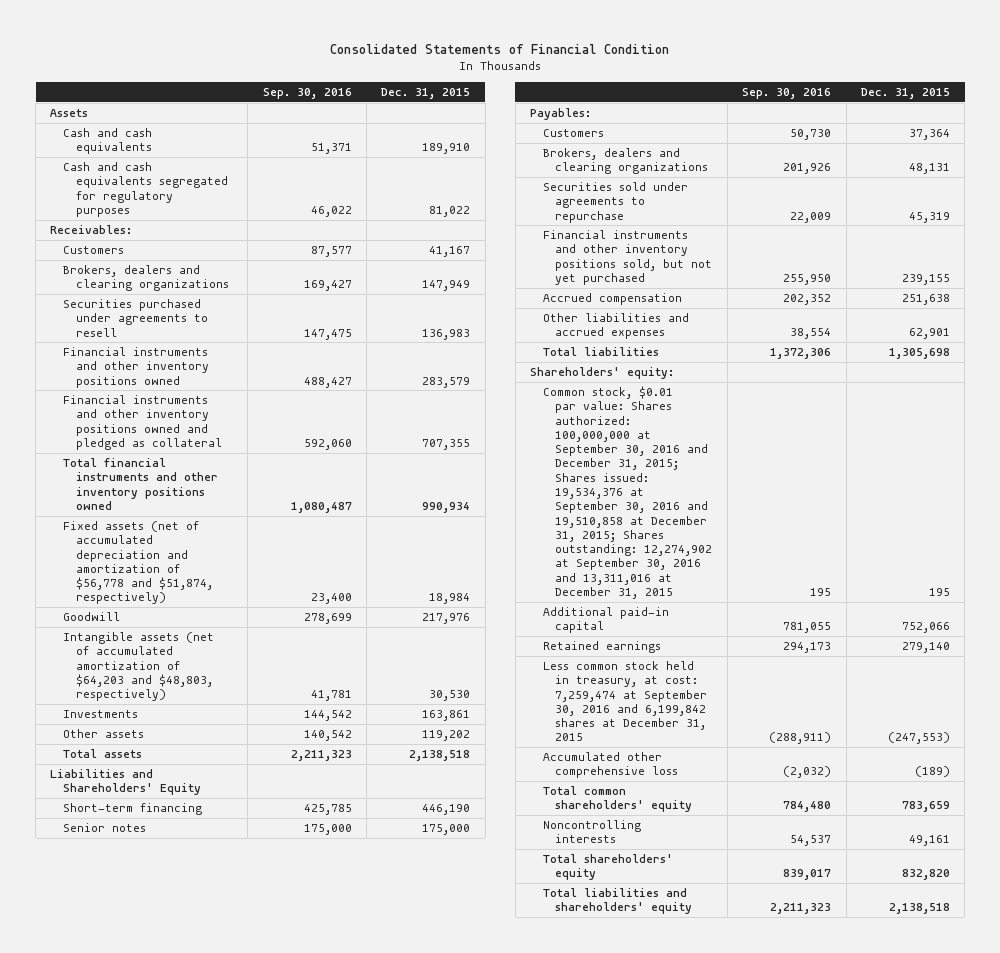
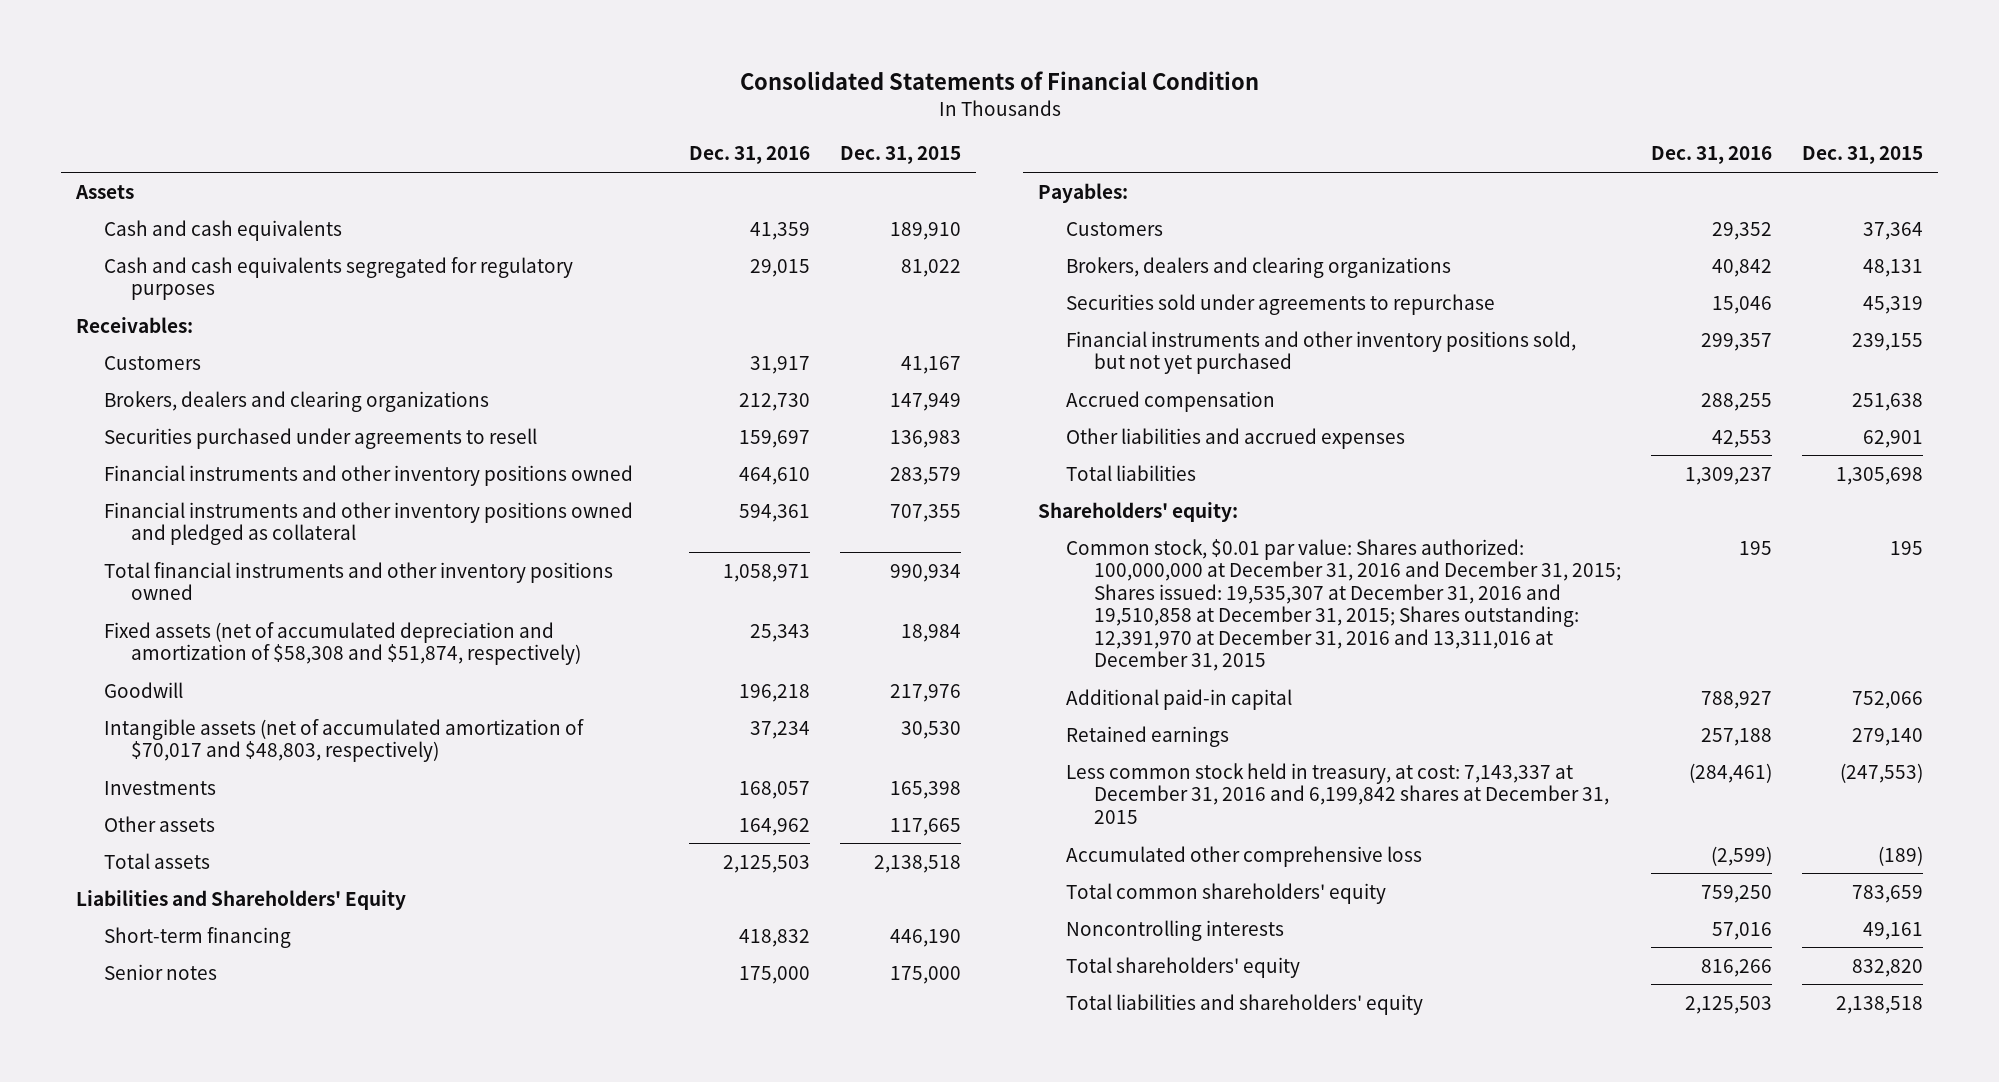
- | Sep. 30, 2016 | Dec. 31, 2015
+ | Dec. 31, 2016 | Dec. 31, 2015
- Fixed assets (net of accumulated depreciation and amortization of $56,778 and $51,874, respectively) | 23,400 | 18,984
+ Fixed assets (net of accumulated depreciation and amortization of $58,308 and $51,874, respectively) | 25,343 | 18,984
- Intangible assets (net of accumulated amortization of $64,203 and $48,803, respectively) | 41,781 | 30,530
- Investments | 144,542 | 163,861
- Other assets | 140,542 | 119,202
+ Intangible assets (net of accumulated amortization of $70,017 and $48,803, respectively) | 37,234 | 30,530
+ Investments | 168,057 | 165,398
+ Other assets | 164,962 | 117,665
- Common stock, $0.01 par value: Shares authorized: 100,000,000 at September 30, 2016 and December 31, 2015; Shares issued: 19,534,376 at September 30, 2016 and 19,510,858 at December 31, 2015; Shares outstanding: 12,274,902 at September 30, 2016 and 13,311,016 at December 31, 2015 | 195 | 195
+ Common stock, $0.01 par value: Shares authorized: 100,000,000 at December 31, 2016 and December 31, 2015; Shares issued: 19,535,307 at December 31, 2016 and 19,510,858 at December 31, 2015; Shares outstanding: 12,391,970 at December 31, 2016 and 13,311,016 at December 31, 2015 | 195 | 195
- Less common stock held in treasury, at cost: 7,259,474 at September 30, 2016 and 6,199,842 shares at December 31, 2015 | (288,911) | (247,553)
+ Less common stock held in treasury, at cost: 7,143,337 at December 31, 2016 and 6,199,842 shares at December 31, 2015 | (284,461) | (247,553)

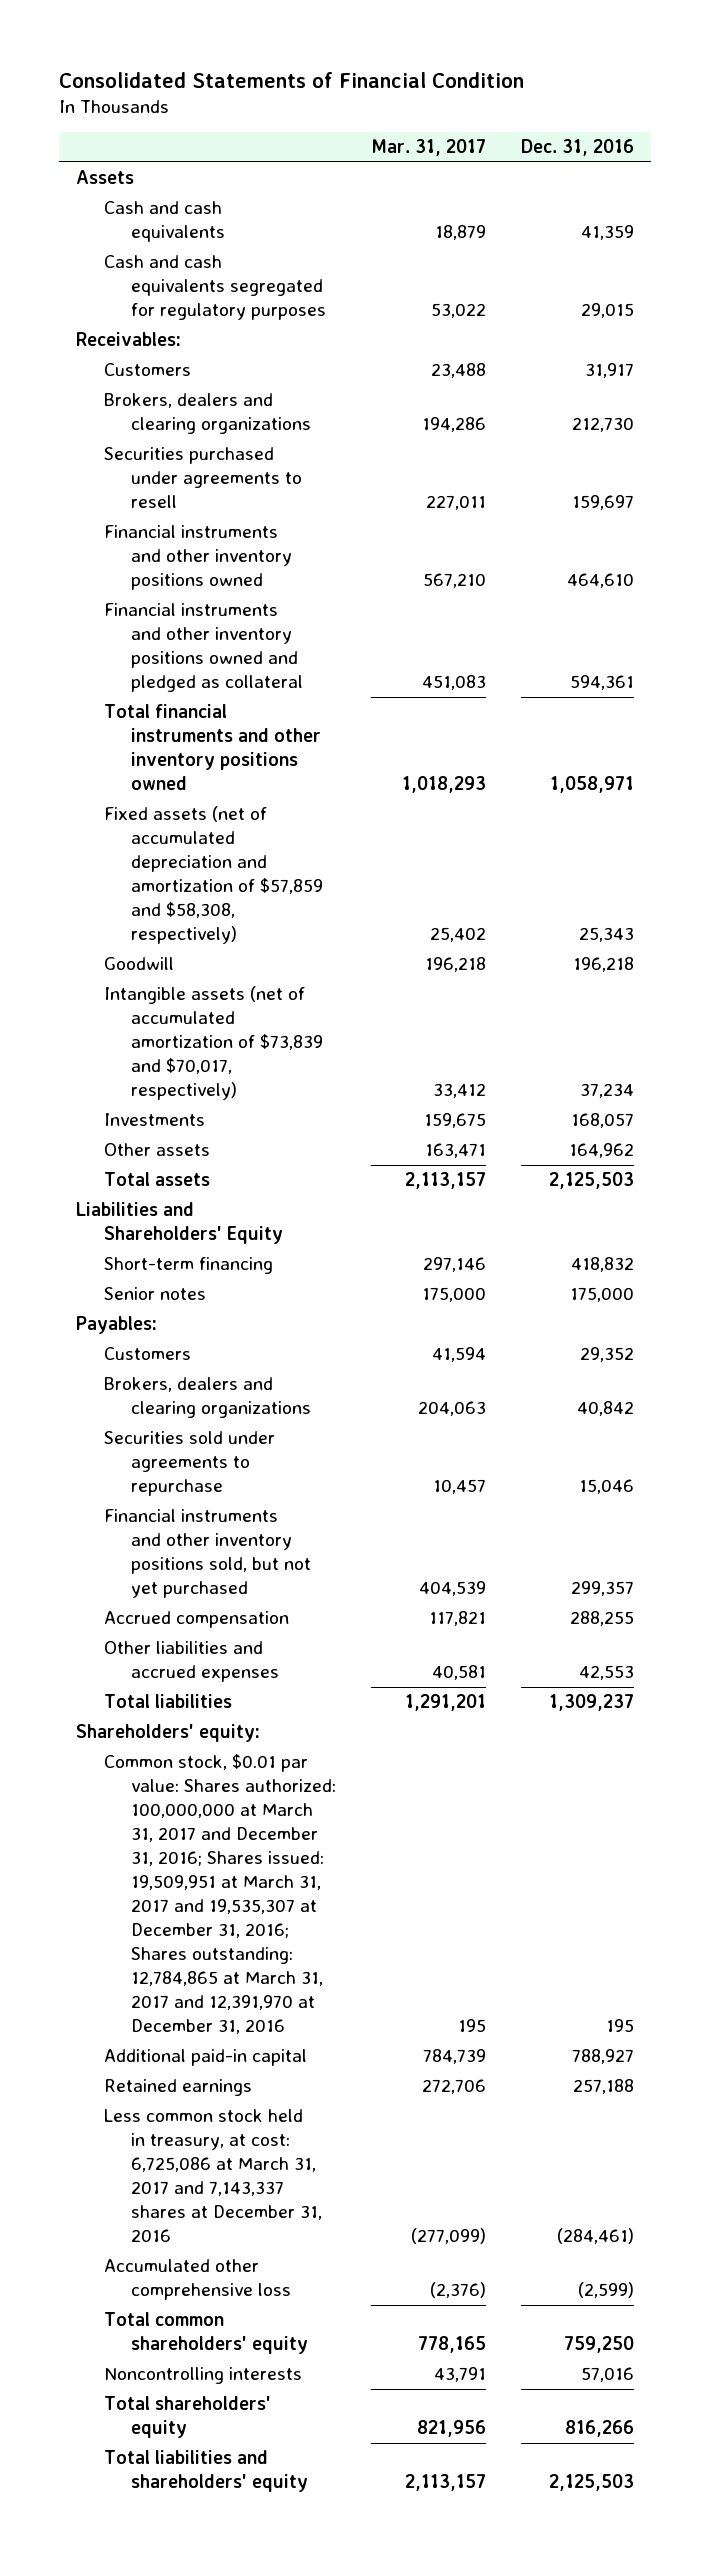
- | Dec. 31, 2016 | Dec. 31, 2015
+ | Mar. 31, 2017 | Dec. 31, 2016
- Fixed assets (net of accumulated depreciation and amortization of $58,308 and $51,874, respectively) | 25,343 | 18,984
+ Fixed assets (net of accumulated depreciation and amortization of $57,859 and $58,308, respectively) | 25,402 | 25,343
- Intangible assets (net of accumulated amortization of $70,017 and $48,803, respectively) | 37,234 | 30,530
+ Intangible assets (net of accumulated amortization of $73,839 and $70,017, respectively) | 33,412 | 37,234
- Common stock, $0.01 par value: Shares authorized: 100,000,000 at December 31, 2016 and December 31, 2015; Shares issued: 19,535,307 at December 31, 2016 and 19,510,858 at December 31, 2015; Shares outstanding: 12,391,970 at December 31, 2016 and 13,311,016 at December 31, 2015 | 195 | 195
+ Common stock, $0.01 par value: Shares authorized: 100,000,000 at March 31, 2017 and December 31, 2016; Shares issued: 19,509,951 at March 31, 2017 and 19,535,307 at December 31, 2016; Shares outstanding: 12,784,865 at March 31, 2017 and 12,391,970 at December 31, 2016 | 195 | 195
- Less common stock held in treasury, at cost: 7,143,337 at December 31, 2016 and 6,199,842 shares at December 31, 2015 | (284,461) | (247,553)
+ Less common stock held in treasury, at cost: 6,725,086 at March 31, 2017 and 7,143,337 shares at December 31, 2016 | (277,099) | (284,461)

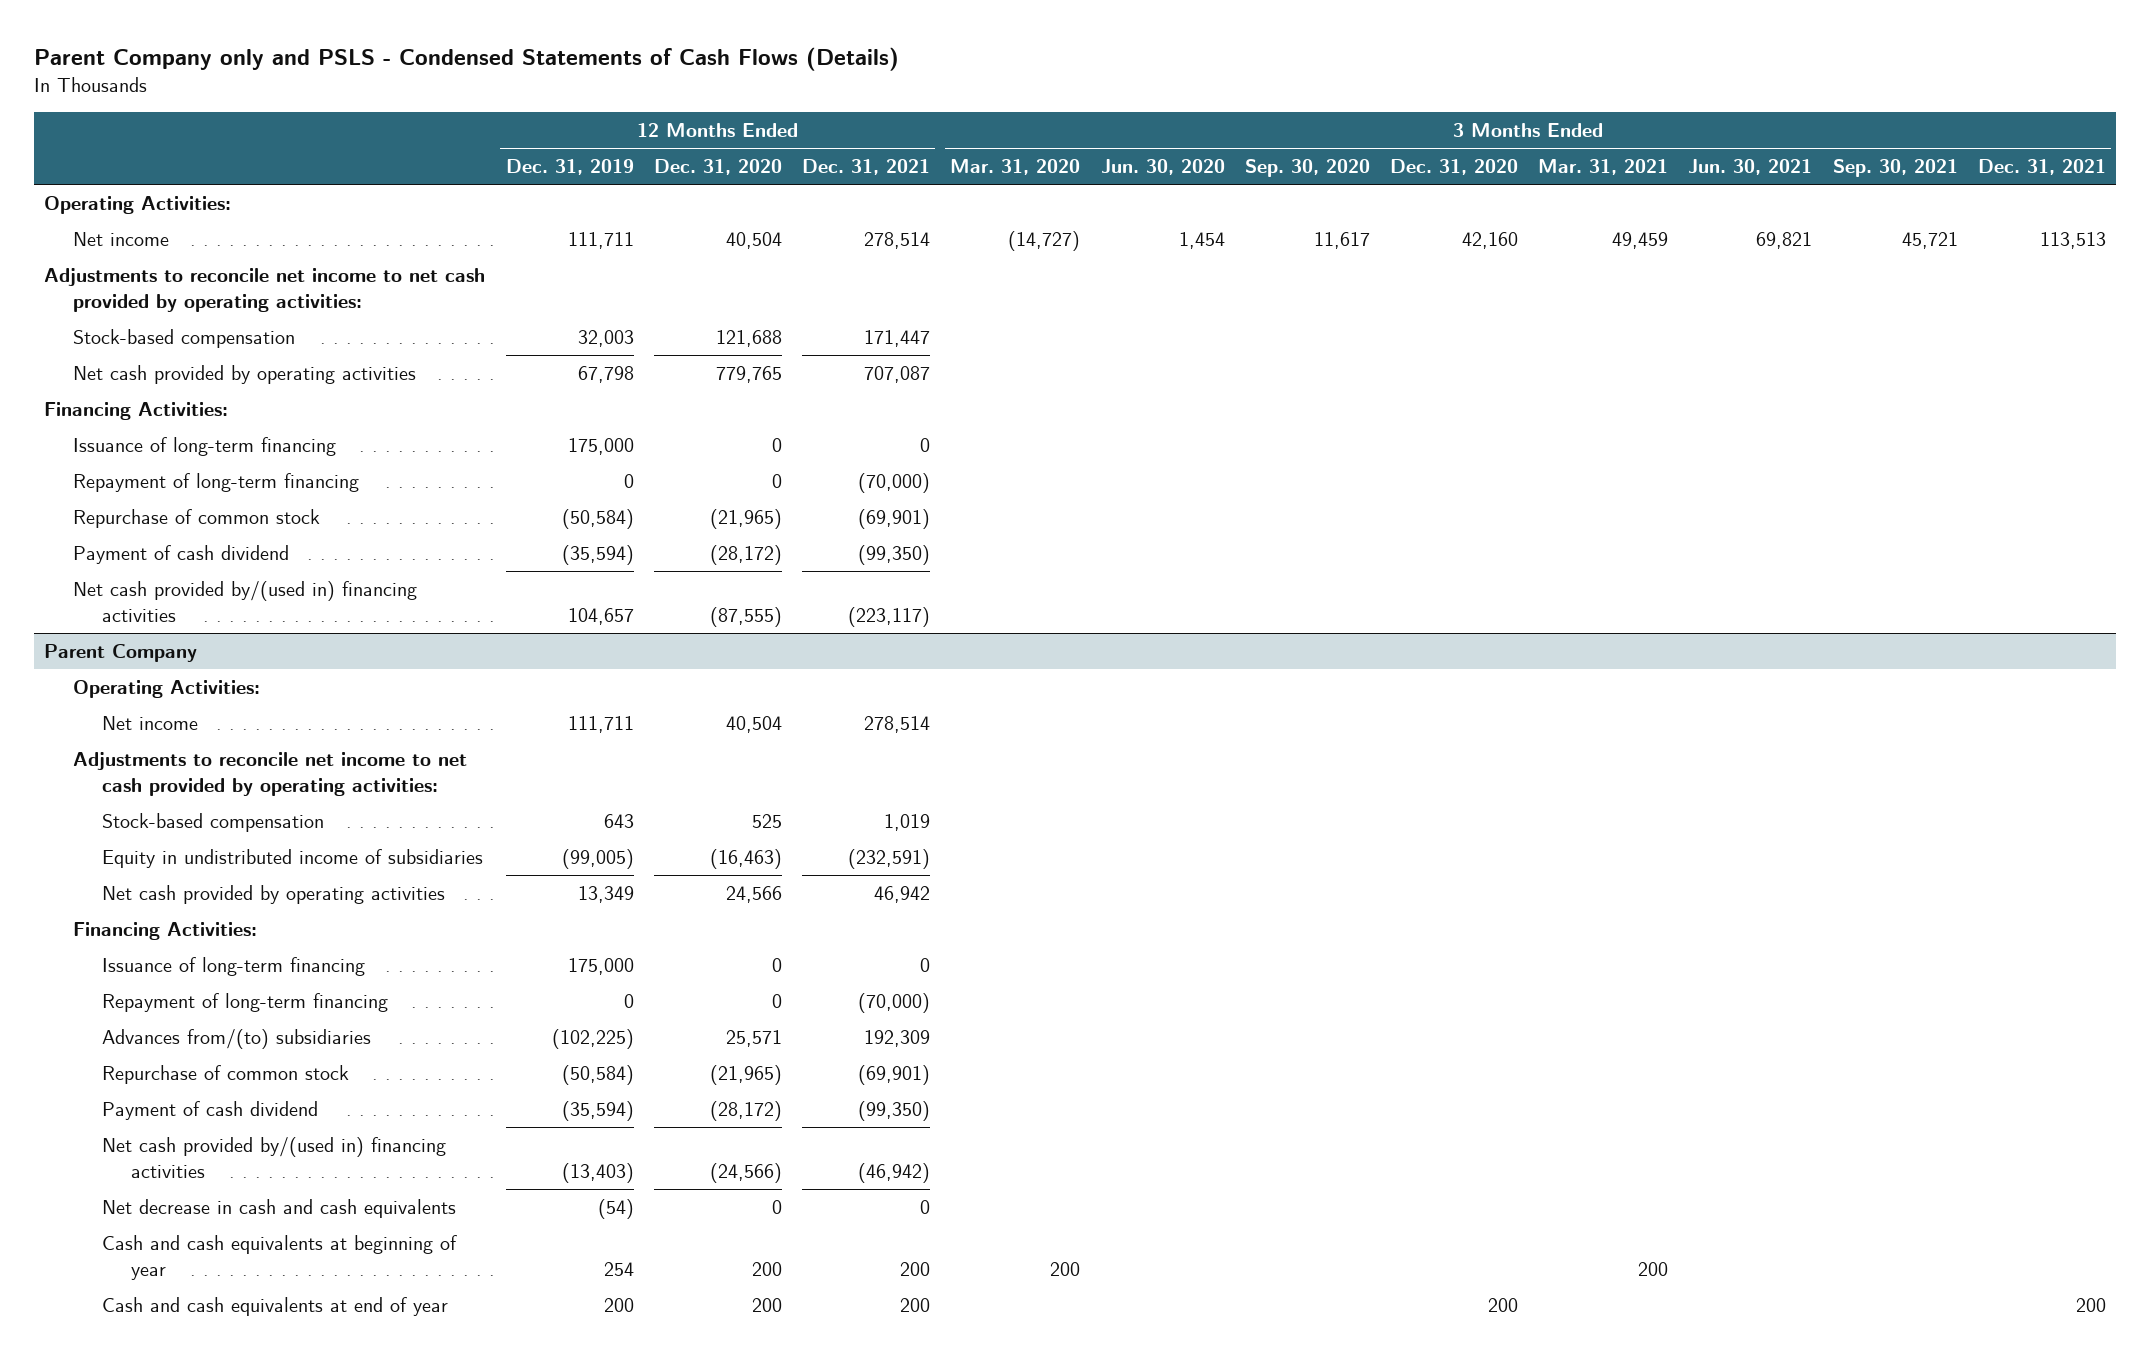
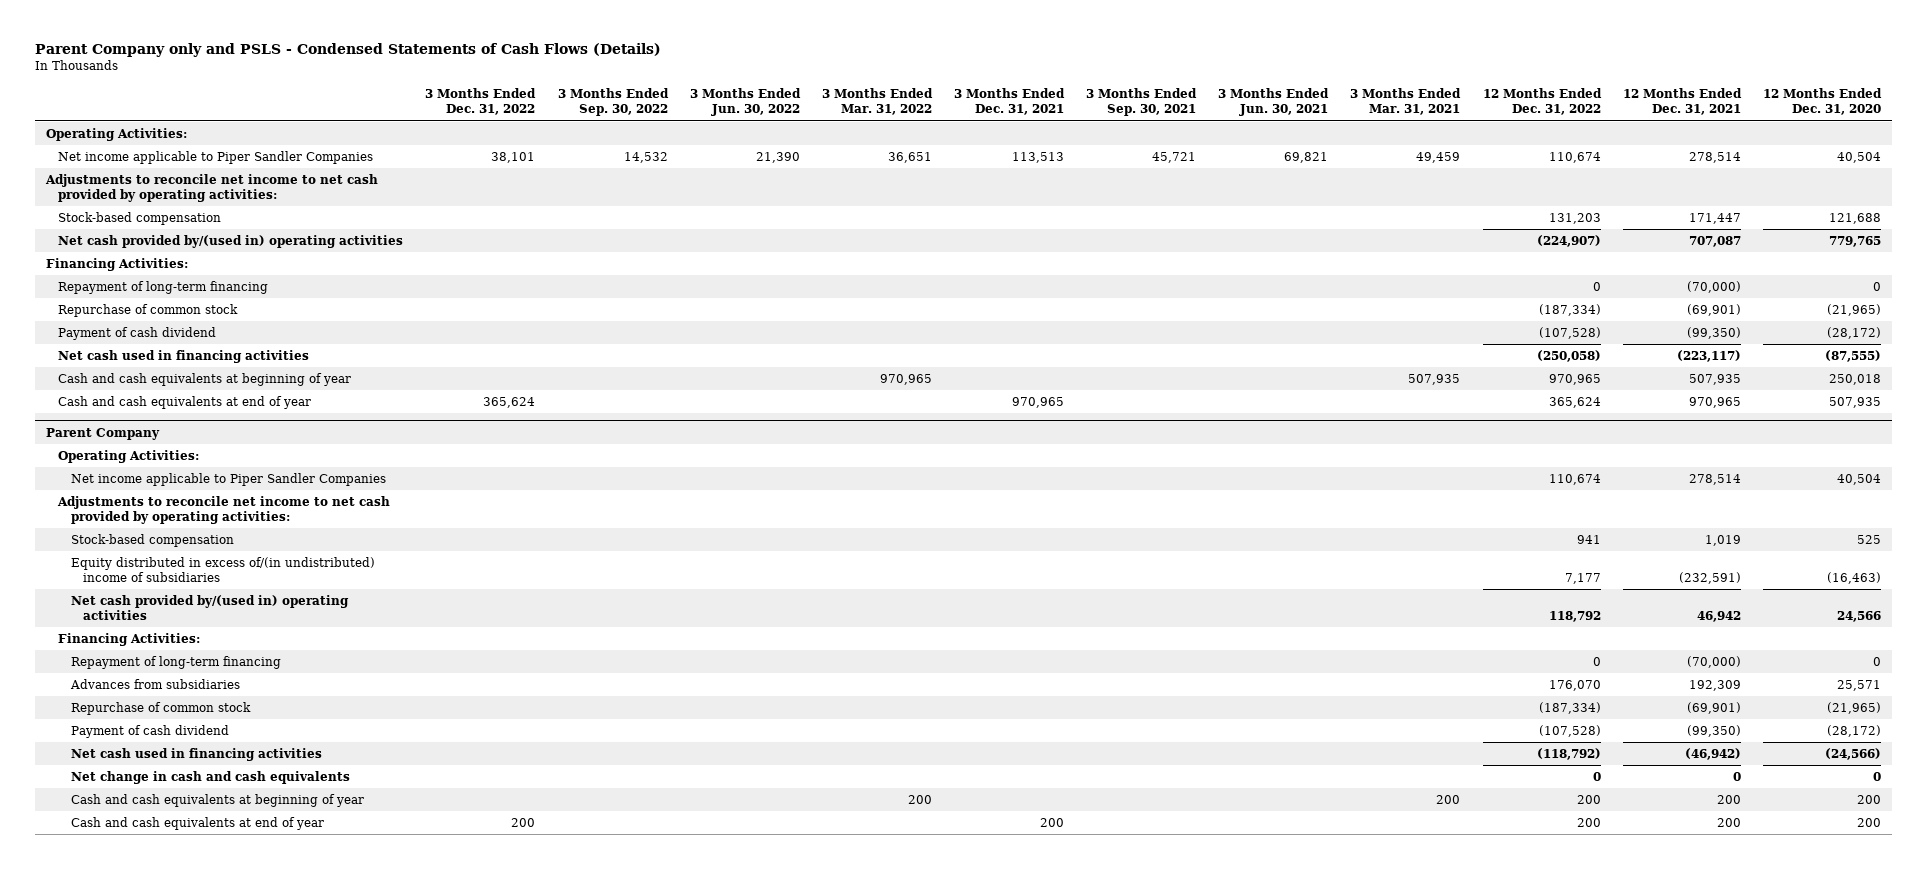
- | 12 Months Ended Dec. 31, 2019 | 12 Months Ended Dec. 31, 2020 | 12 Months Ended Dec. 31, 2021 | 3 Months Ended Mar. 31, 2020 | 3 Months Ended Jun. 30, 2020 | 3 Months Ended Sep. 30, 2020 | 3 Months Ended Dec. 31, 2020 | 3 Months Ended Mar. 31, 2021 | 3 Months Ended Jun. 30, 2021 | 3 Months Ended Sep. 30, 2021 | 3 Months Ended Dec. 31, 2021
+ | 3 Months Ended Dec. 31, 2022 | 3 Months Ended Sep. 30, 2022 | 3 Months Ended Jun. 30, 2022 | 3 Months Ended Mar. 31, 2022 | 3 Months Ended Dec. 31, 2021 | 3 Months Ended Sep. 30, 2021 | 3 Months Ended Jun. 30, 2021 | 3 Months Ended Mar. 31, 2021 | 12 Months Ended Dec. 31, 2022 | 12 Months Ended Dec. 31, 2021 | 12 Months Ended Dec. 31, 2020
- Net income | 111,711 | 40,504 | 278,514 | (14,727) | 1,454 | 11,617 | 42,160 | 49,459 | 69,821 | 45,721 | 113,513
+ Net income applicable to Piper Sandler Companies | 38,101 | 14,532 | 21,390 | 36,651 | 113,513 | 45,721 | 69,821 | 49,459 | 110,674 | 278,514 | 40,504
- Net cash provided by operating activities | 67,798 | 779,765 | 707,087 | | | | | | | |
+ Net cash provided by/(used in) operating activities | | | | | | | | | (224,907) | 707,087 | 779,765
- Issuance of long-term financing | 175,000 | 0 | 0 | | | | | | | |
- Net cash provided by/(used in) financing activities | 104,657 | (87,555) | (223,117) | | | | | | | |
+ Net cash used in financing activities | | | | | | | | | (250,058) | (223,117) | (87,555)
+ Cash and cash equivalents at beginning of year | | | | 970,965 | | | | 507,935 | 970,965 | 507,935 | 250,018
+ Cash and cash equivalents at end of year | 365,624 | | | | 970,965 | | | | 365,624 | 970,965 | 507,935
@ Parent Company
- Net income | 111,711 | 40,504 | 278,514 | | | | | | | |
+ Net income applicable to Piper Sandler Companies | | | | | | | | | 110,674 | 278,514 | 40,504
- Equity in undistributed income of subsidiaries | (99,005) | (16,463) | (232,591) | | | | | | | |
- Net cash provided by operating activities | 13,349 | 24,566 | 46,942 | | | | | | | |
+ Equity distributed in excess of/(in undistributed) income of subsidiaries | | | | | | | | | 7,177 | (232,591) | (16,463)
+ Net cash provided by/(used in) operating activities | | | | | | | | | 118,792 | 46,942 | 24,566
- Issuance of long-term financing | 175,000 | 0 | 0 | | | | | | | |
- Advances from/(to) subsidiaries | (102,225) | 25,571 | 192,309 | | | | | | | |
+ Advances from subsidiaries | | | | | | | | | 176,070 | 192,309 | 25,571
- Net cash provided by/(used in) financing activities | (13,403) | (24,566) | (46,942) | | | | | | | |
- Net decrease in cash and cash equivalents | (54) | 0 | 0 | | | | | | | |
+ Net cash used in financing activities | | | | | | | | | (118,792) | (46,942) | (24,566)
+ Net change in cash and cash equivalents | | | | | | | | | 0 | 0 | 0

